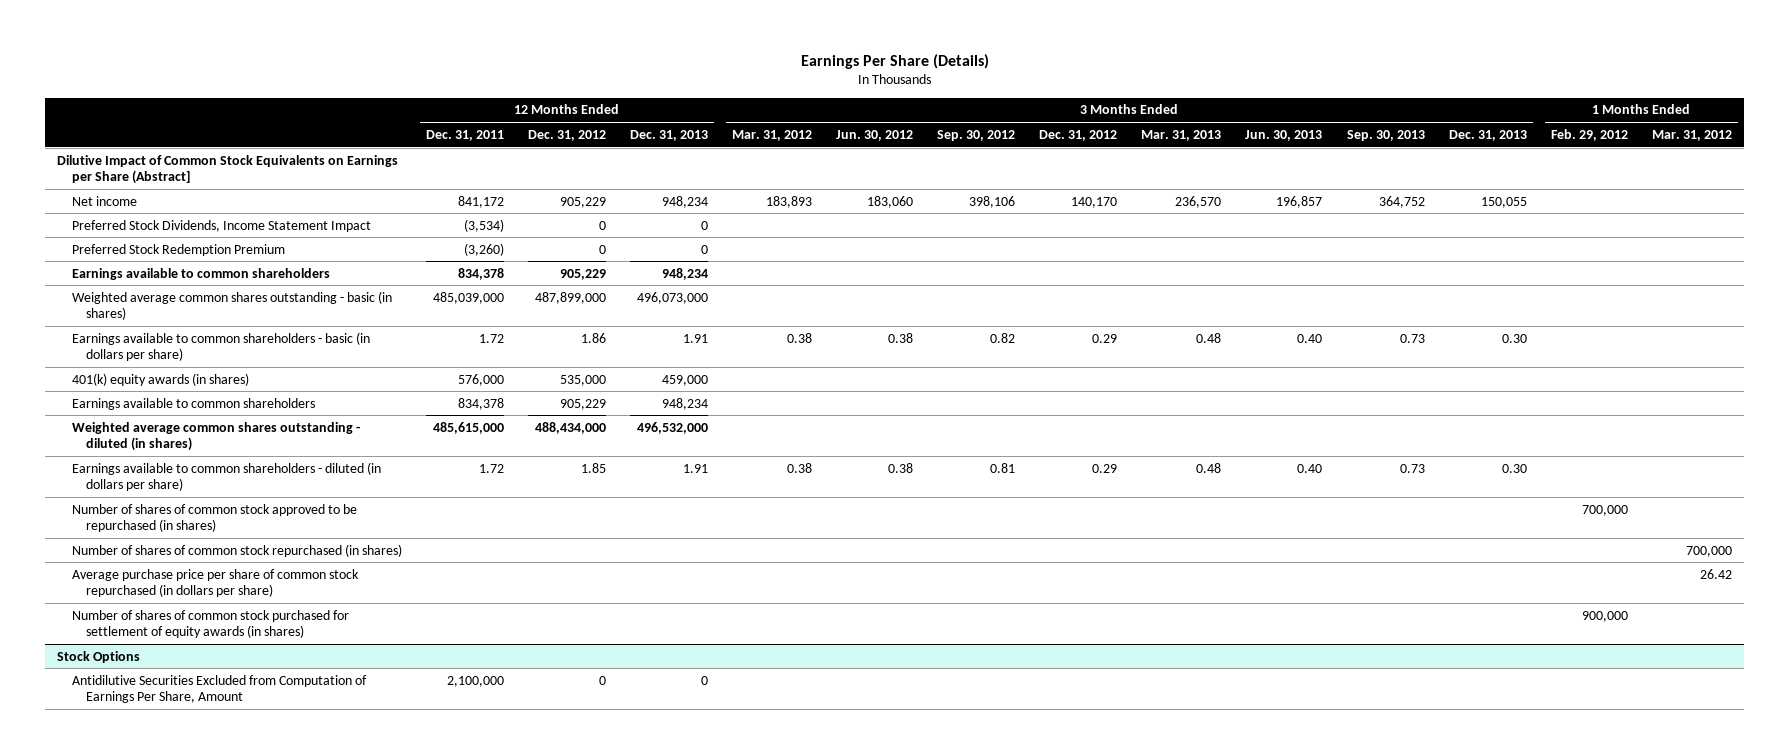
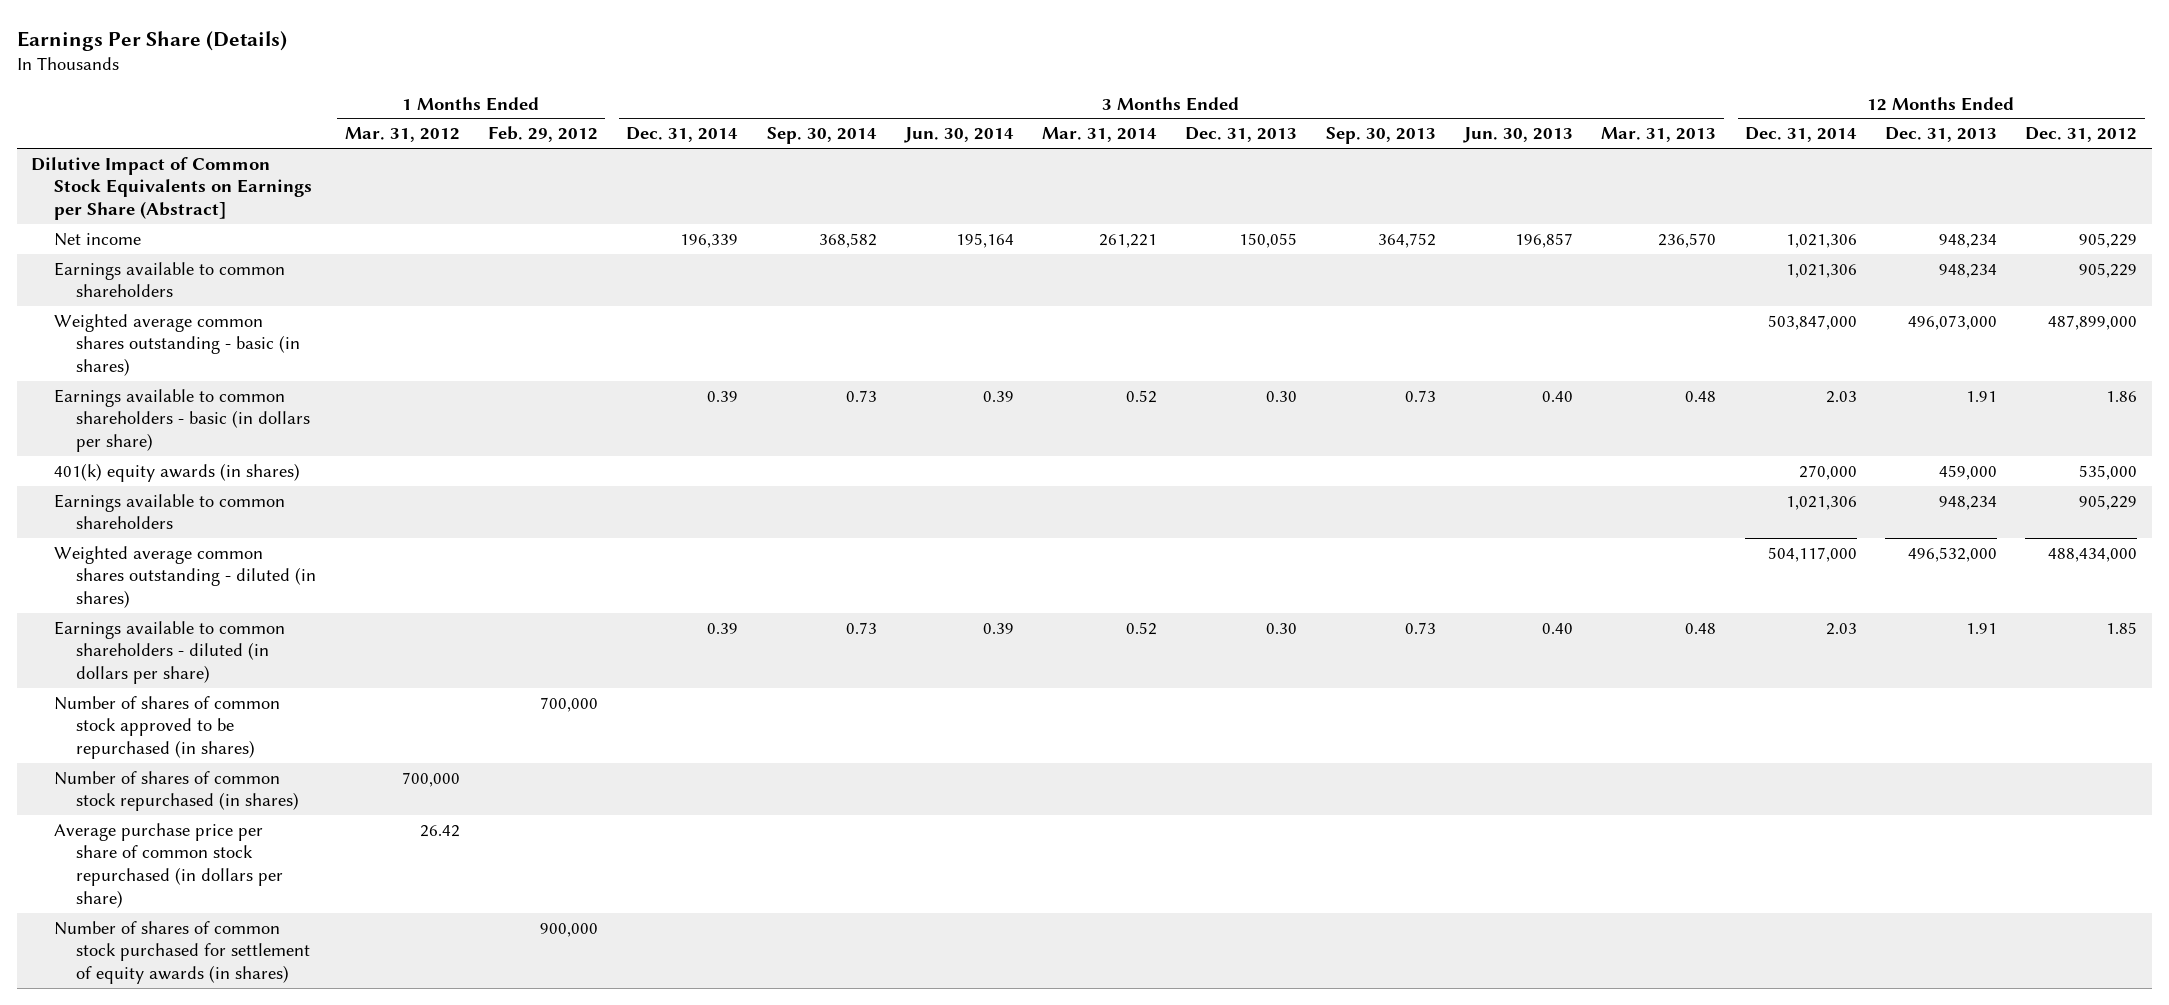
- | 12 Months Ended Dec. 31, 2011 | 12 Months Ended Dec. 31, 2012 | 12 Months Ended Dec. 31, 2013 | 3 Months Ended Mar. 31, 2012 | 3 Months Ended Jun. 30, 2012 | 3 Months Ended Sep. 30, 2012 | 3 Months Ended Dec. 31, 2012 | 3 Months Ended Mar. 31, 2013 | 3 Months Ended Jun. 30, 2013 | 3 Months Ended Sep. 30, 2013 | 3 Months Ended Dec. 31, 2013 | 1 Months Ended Feb. 29, 2012 | 1 Months Ended Mar. 31, 2012
+ | 1 Months Ended Mar. 31, 2012 | 1 Months Ended Feb. 29, 2012 | 3 Months Ended Dec. 31, 2014 | 3 Months Ended Sep. 30, 2014 | 3 Months Ended Jun. 30, 2014 | 3 Months Ended Mar. 31, 2014 | 3 Months Ended Dec. 31, 2013 | 3 Months Ended Sep. 30, 2013 | 3 Months Ended Jun. 30, 2013 | 3 Months Ended Mar. 31, 2013 | 12 Months Ended Dec. 31, 2014 | 12 Months Ended Dec. 31, 2013 | 12 Months Ended Dec. 31, 2012
- Preferred Stock Dividends, Income Statement Impact | (3,534) | 0 | 0 | | | | | | | | | |
- Preferred Stock Redemption Premium | (3,260) | 0 | 0 | | | | | | | | | |
- Stock Options
- Antidilutive Securities Excluded from Computation of Earnings Per Share, Amount | 2,100,000 | 0 | 0 | | | | | | | | | |

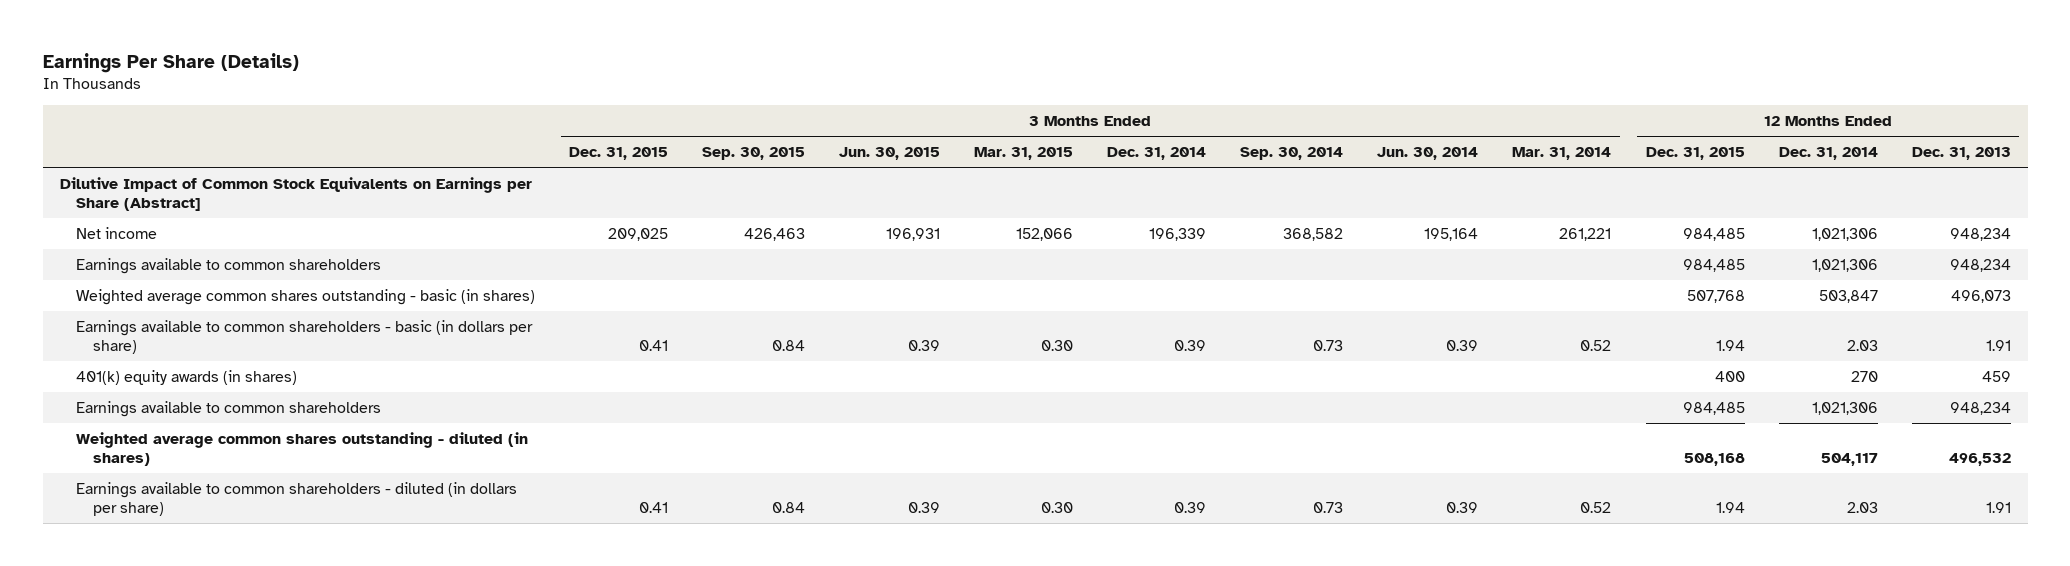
- | 1 Months Ended Mar. 31, 2012 | 1 Months Ended Feb. 29, 2012 | 3 Months Ended Dec. 31, 2014 | 3 Months Ended Sep. 30, 2014 | 3 Months Ended Jun. 30, 2014 | 3 Months Ended Mar. 31, 2014 | 3 Months Ended Dec. 31, 2013 | 3 Months Ended Sep. 30, 2013 | 3 Months Ended Jun. 30, 2013 | 3 Months Ended Mar. 31, 2013 | 12 Months Ended Dec. 31, 2014 | 12 Months Ended Dec. 31, 2013 | 12 Months Ended Dec. 31, 2012
+ | 3 Months Ended Dec. 31, 2015 | 3 Months Ended Sep. 30, 2015 | 3 Months Ended Jun. 30, 2015 | 3 Months Ended Mar. 31, 2015 | 3 Months Ended Dec. 31, 2014 | 3 Months Ended Sep. 30, 2014 | 3 Months Ended Jun. 30, 2014 | 3 Months Ended Mar. 31, 2014 | 12 Months Ended Dec. 31, 2015 | 12 Months Ended Dec. 31, 2014 | 12 Months Ended Dec. 31, 2013
- Weighted average common shares outstanding - basic (in shares) | | | | | | | | | | | 503,847,000 | 496,073,000 | 487,899,000
+ Weighted average common shares outstanding - basic (in shares) | | | | | | | | | 507,768 | 503,847 | 496,073
- 401(k) equity awards (in shares) | | | | | | | | | | | 270,000 | 459,000 | 535,000
+ 401(k) equity awards (in shares) | | | | | | | | | 400 | 270 | 459
- Weighted average common shares outstanding - diluted (in shares) | | | | | | | | | | | 504,117,000 | 496,532,000 | 488,434,000
+ Weighted average common shares outstanding - diluted (in shares) | | | | | | | | | 508,168 | 504,117 | 496,532
- Number of shares of common stock approved to be repurchased (in shares) | | 700,000 | | | | | | | | | | |
- Number of shares of common stock repurchased (in shares) | 700,000 | | | | | | | | | | | |
- Average purchase price per share of common stock repurchased (in dollars per share) | 26.42 | | | | | | | | | | | |
- Number of shares of common stock purchased for settlement of equity awards (in shares) | | 900,000 | | | | | | | | | | |

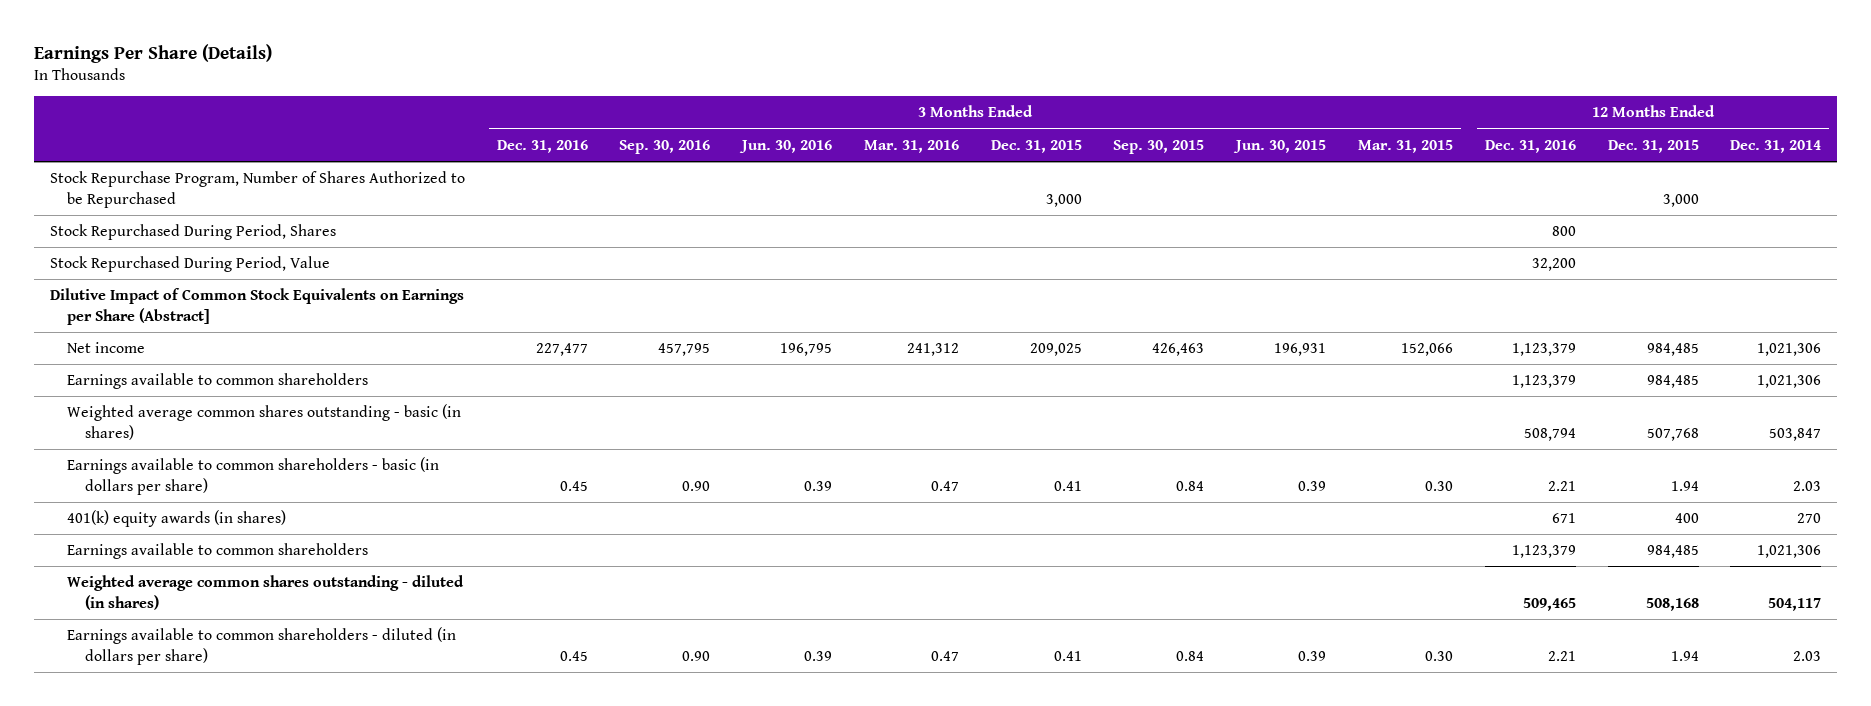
- | 3 Months Ended Dec. 31, 2015 | 3 Months Ended Sep. 30, 2015 | 3 Months Ended Jun. 30, 2015 | 3 Months Ended Mar. 31, 2015 | 3 Months Ended Dec. 31, 2014 | 3 Months Ended Sep. 30, 2014 | 3 Months Ended Jun. 30, 2014 | 3 Months Ended Mar. 31, 2014 | 12 Months Ended Dec. 31, 2015 | 12 Months Ended Dec. 31, 2014 | 12 Months Ended Dec. 31, 2013
+ | 3 Months Ended Dec. 31, 2016 | 3 Months Ended Sep. 30, 2016 | 3 Months Ended Jun. 30, 2016 | 3 Months Ended Mar. 31, 2016 | 3 Months Ended Dec. 31, 2015 | 3 Months Ended Sep. 30, 2015 | 3 Months Ended Jun. 30, 2015 | 3 Months Ended Mar. 31, 2015 | 12 Months Ended Dec. 31, 2016 | 12 Months Ended Dec. 31, 2015 | 12 Months Ended Dec. 31, 2014
+ Stock Repurchase Program, Number of Shares Authorized to be Repurchased | | | | | 3,000 | | | | | 3,000 |
+ Stock Repurchased During Period, Shares | | | | | | | | | 800 | |
+ Stock Repurchased During Period, Value | | | | | | | | | 32,200 | |

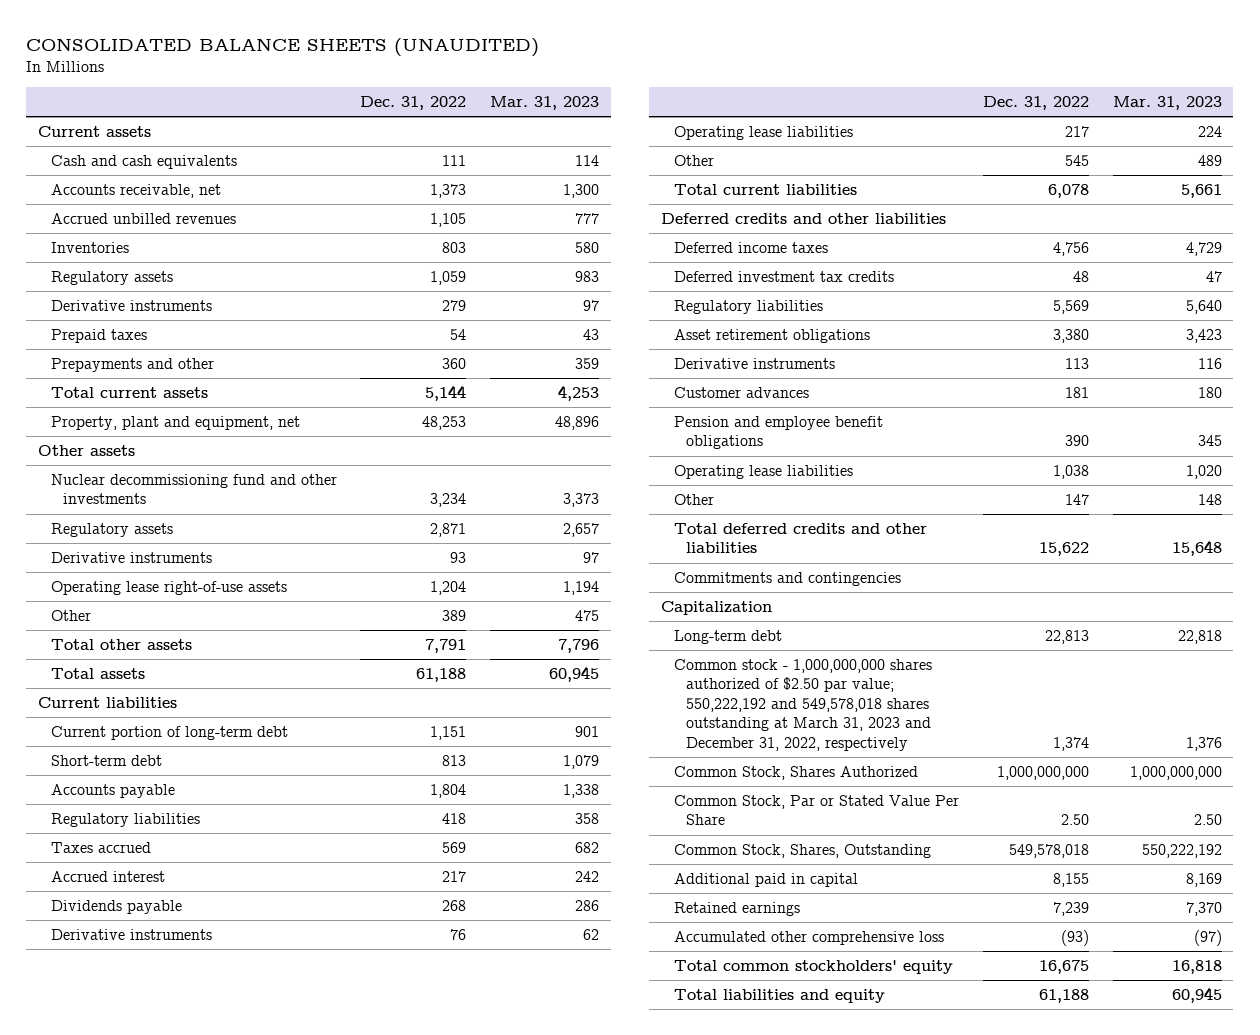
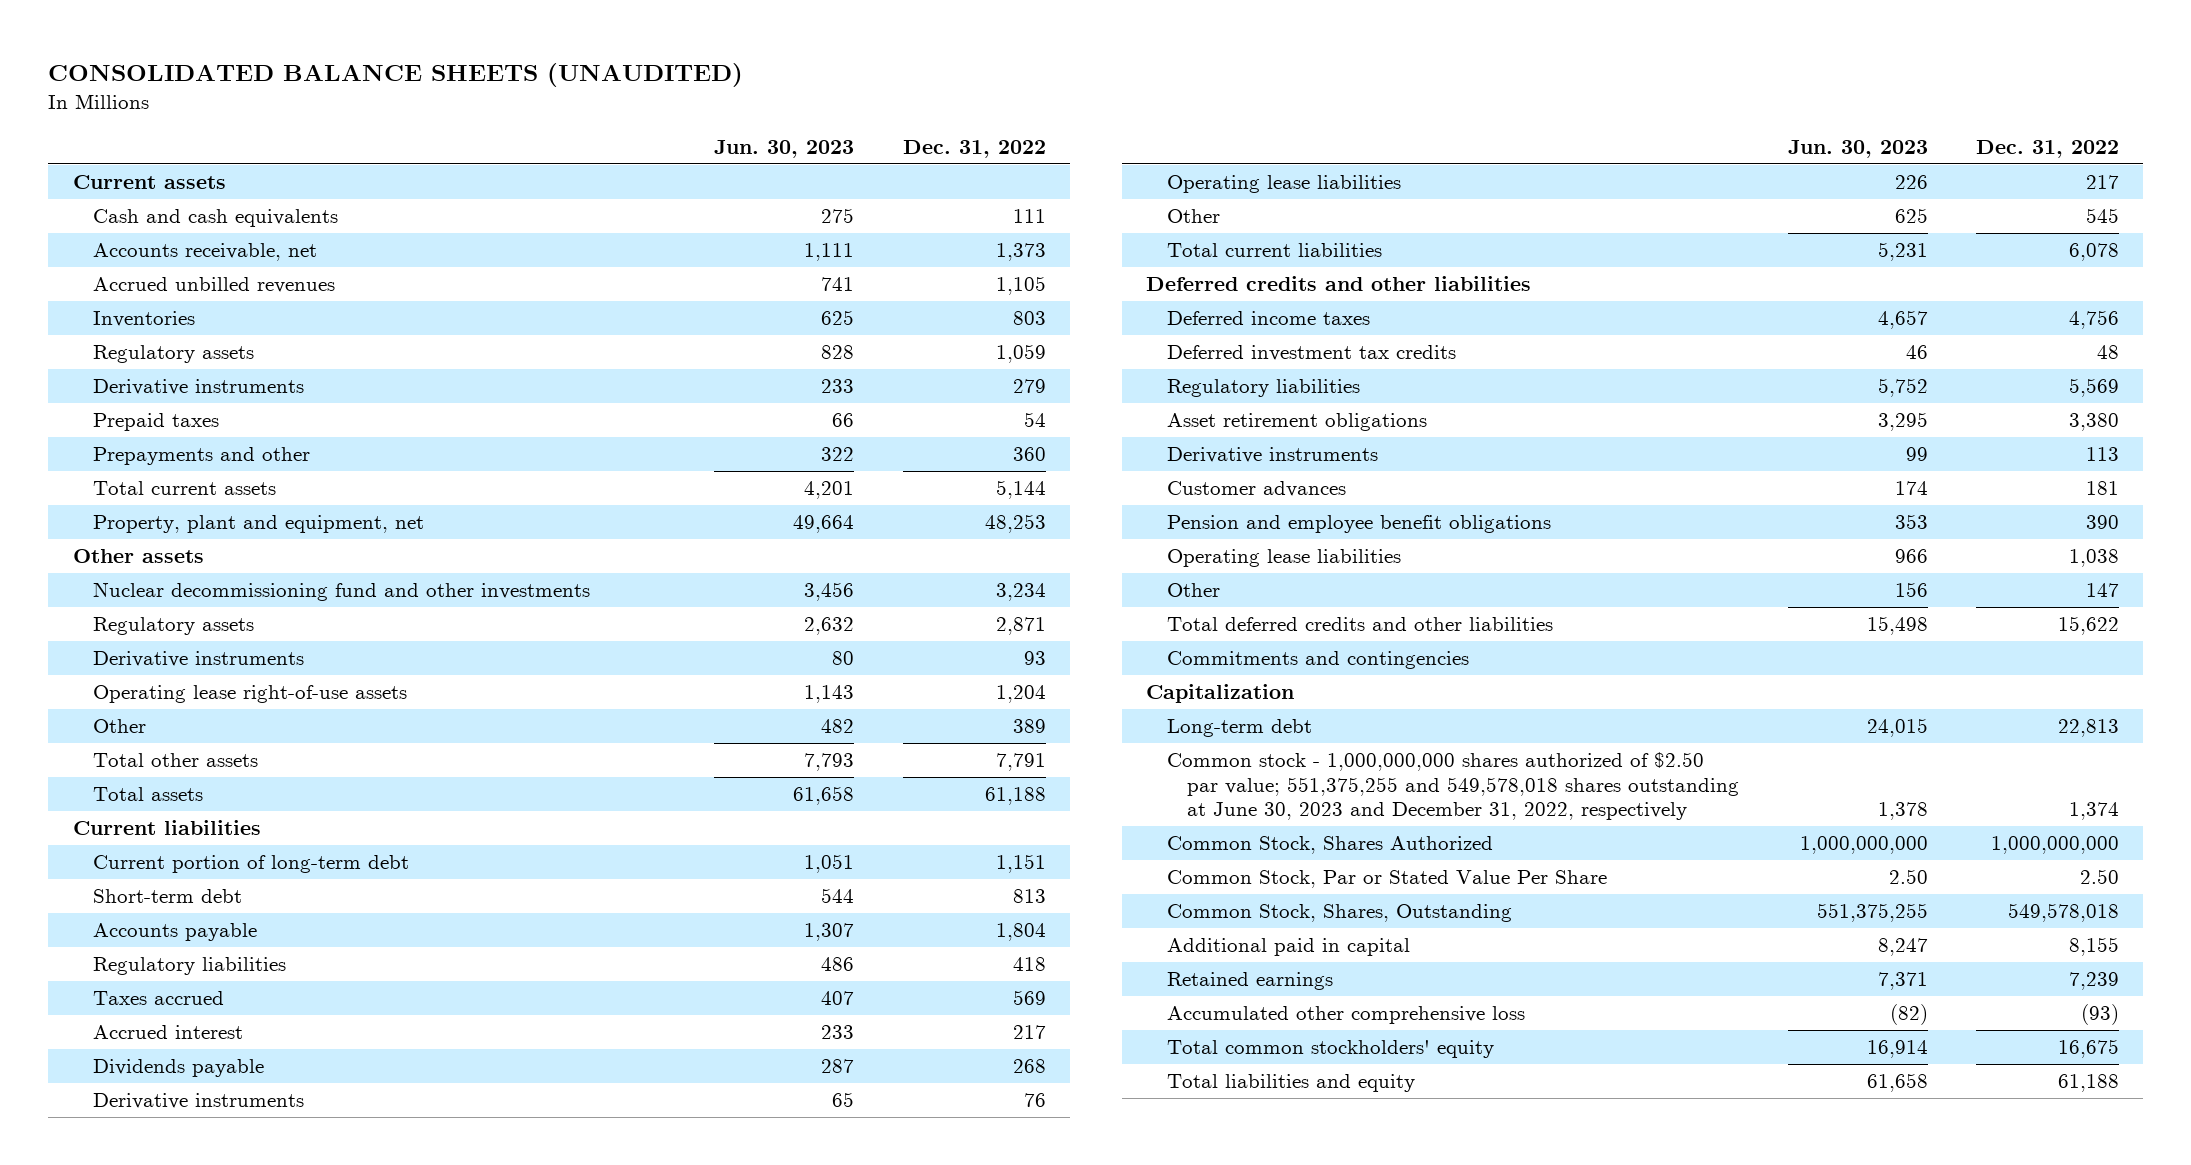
- | Dec. 31, 2022 | Mar. 31, 2023
+ | Jun. 30, 2023 | Dec. 31, 2022
- Common stock - 1,000,000,000 shares authorized of $2.50 par value; 550,222,192 and 549,578,018 shares outstanding at March 31, 2023 and December 31, 2022, respectively | 1,374 | 1,376
+ Common stock - 1,000,000,000 shares authorized of $2.50 par value; 551,375,255 and 549,578,018 shares outstanding at June 30, 2023 and December 31, 2022, respectively | 1,378 | 1,374

